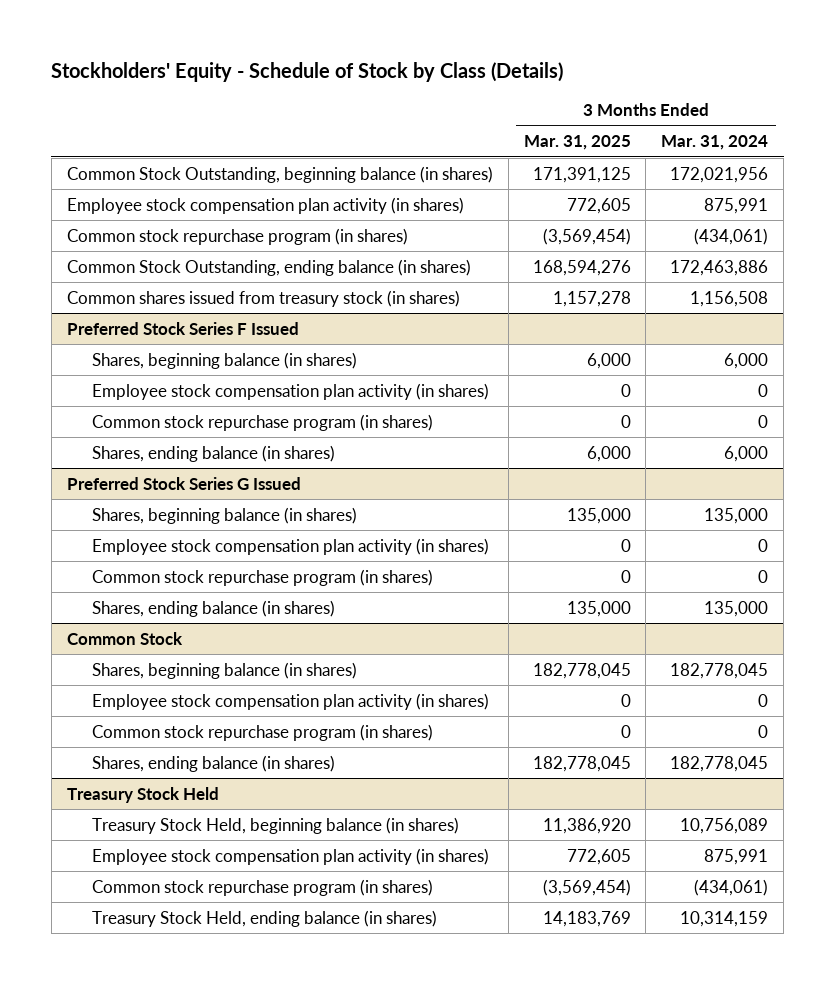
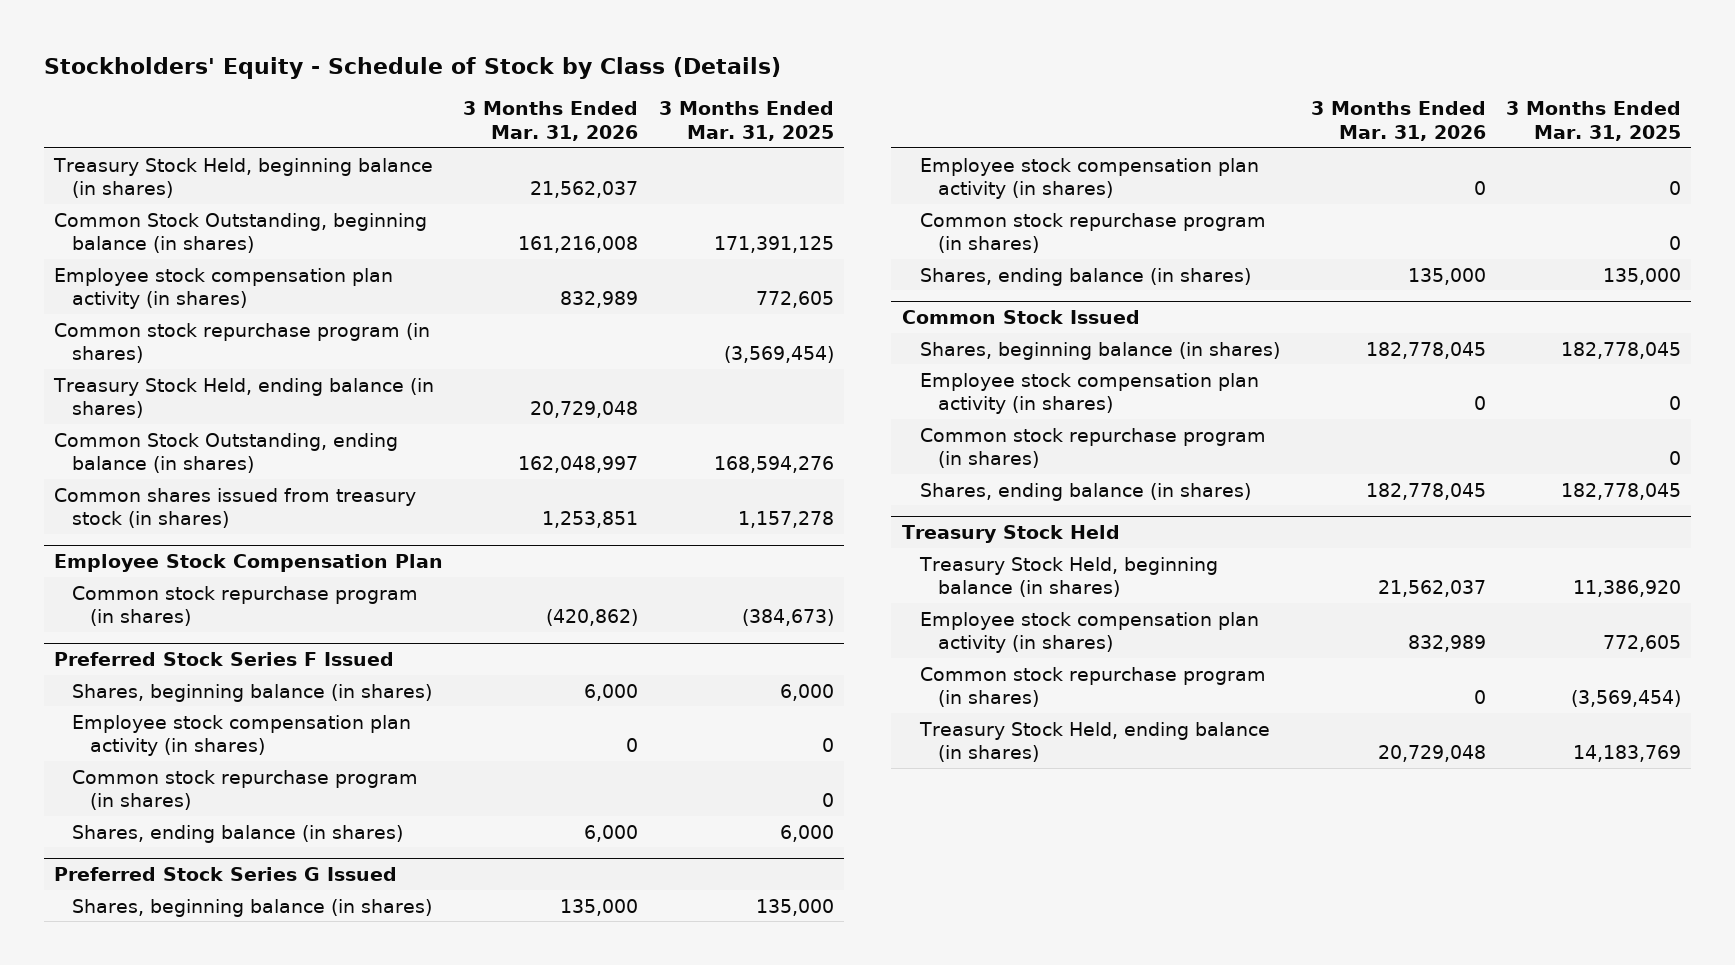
- | 3 Months Ended Mar. 31, 2025 | 3 Months Ended Mar. 31, 2024
+ | 3 Months Ended Mar. 31, 2026 | 3 Months Ended Mar. 31, 2025
+ Treasury Stock Held, beginning balance (in shares) | 21,562,037 |
+ Treasury Stock Held, ending balance (in shares) | 20,729,048 |
+ Employee Stock Compensation Plan
+ Common stock repurchase program (in shares) | (420,862) | (384,673)
- Common Stock
+ Common Stock Issued

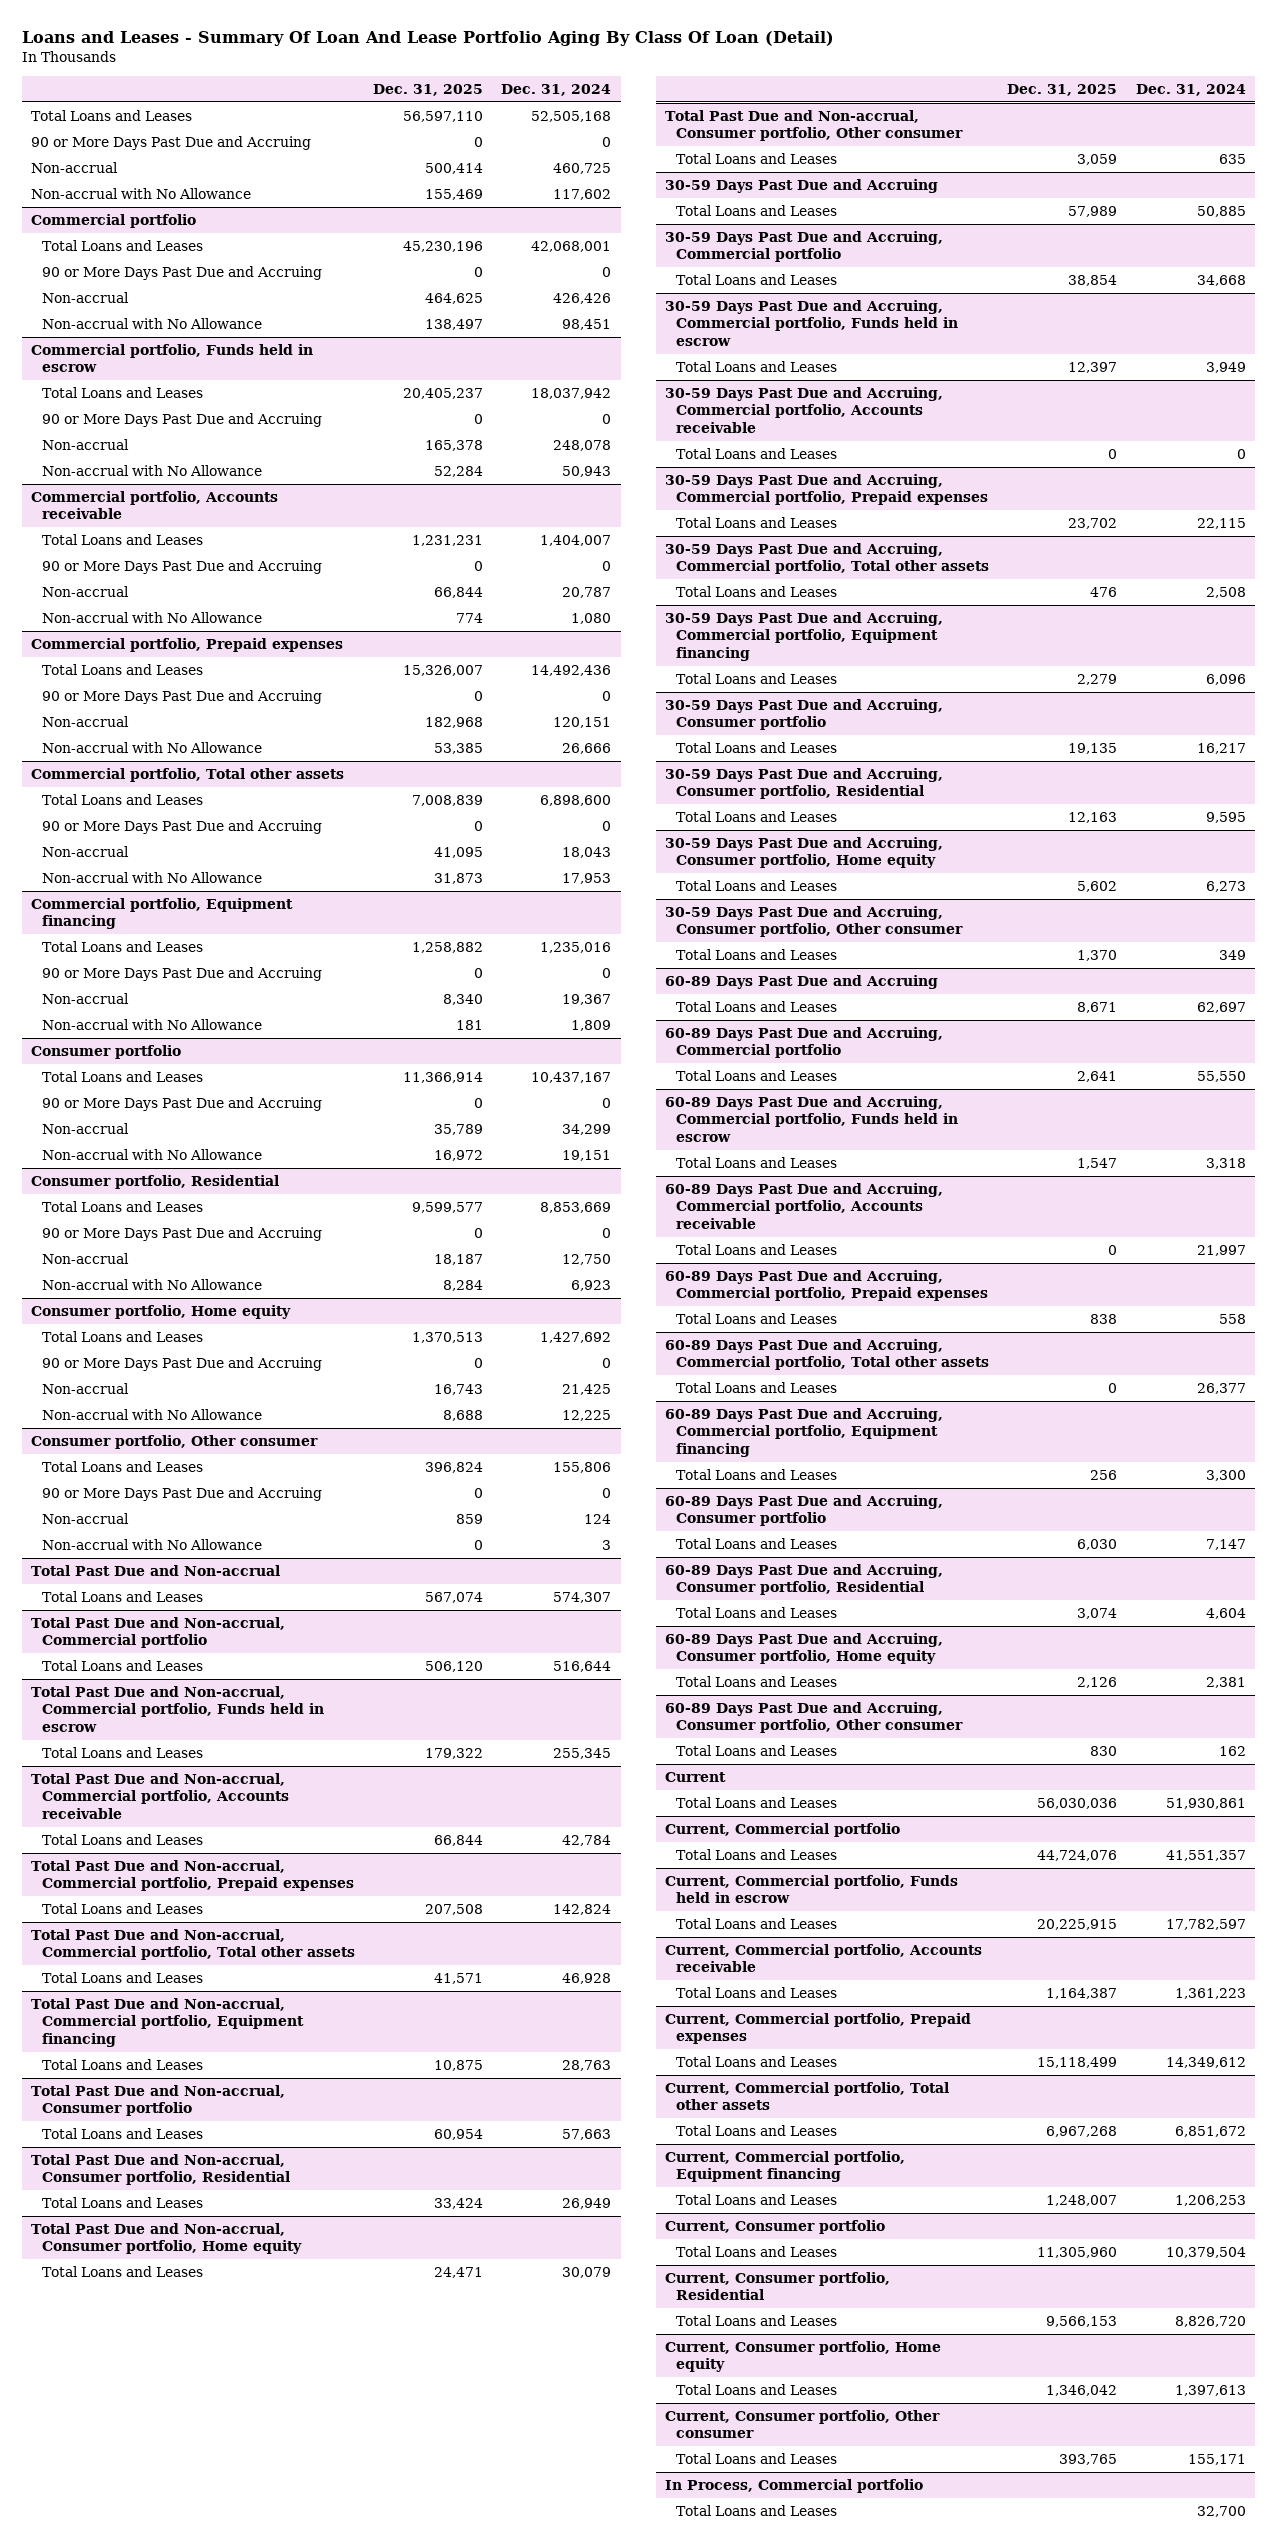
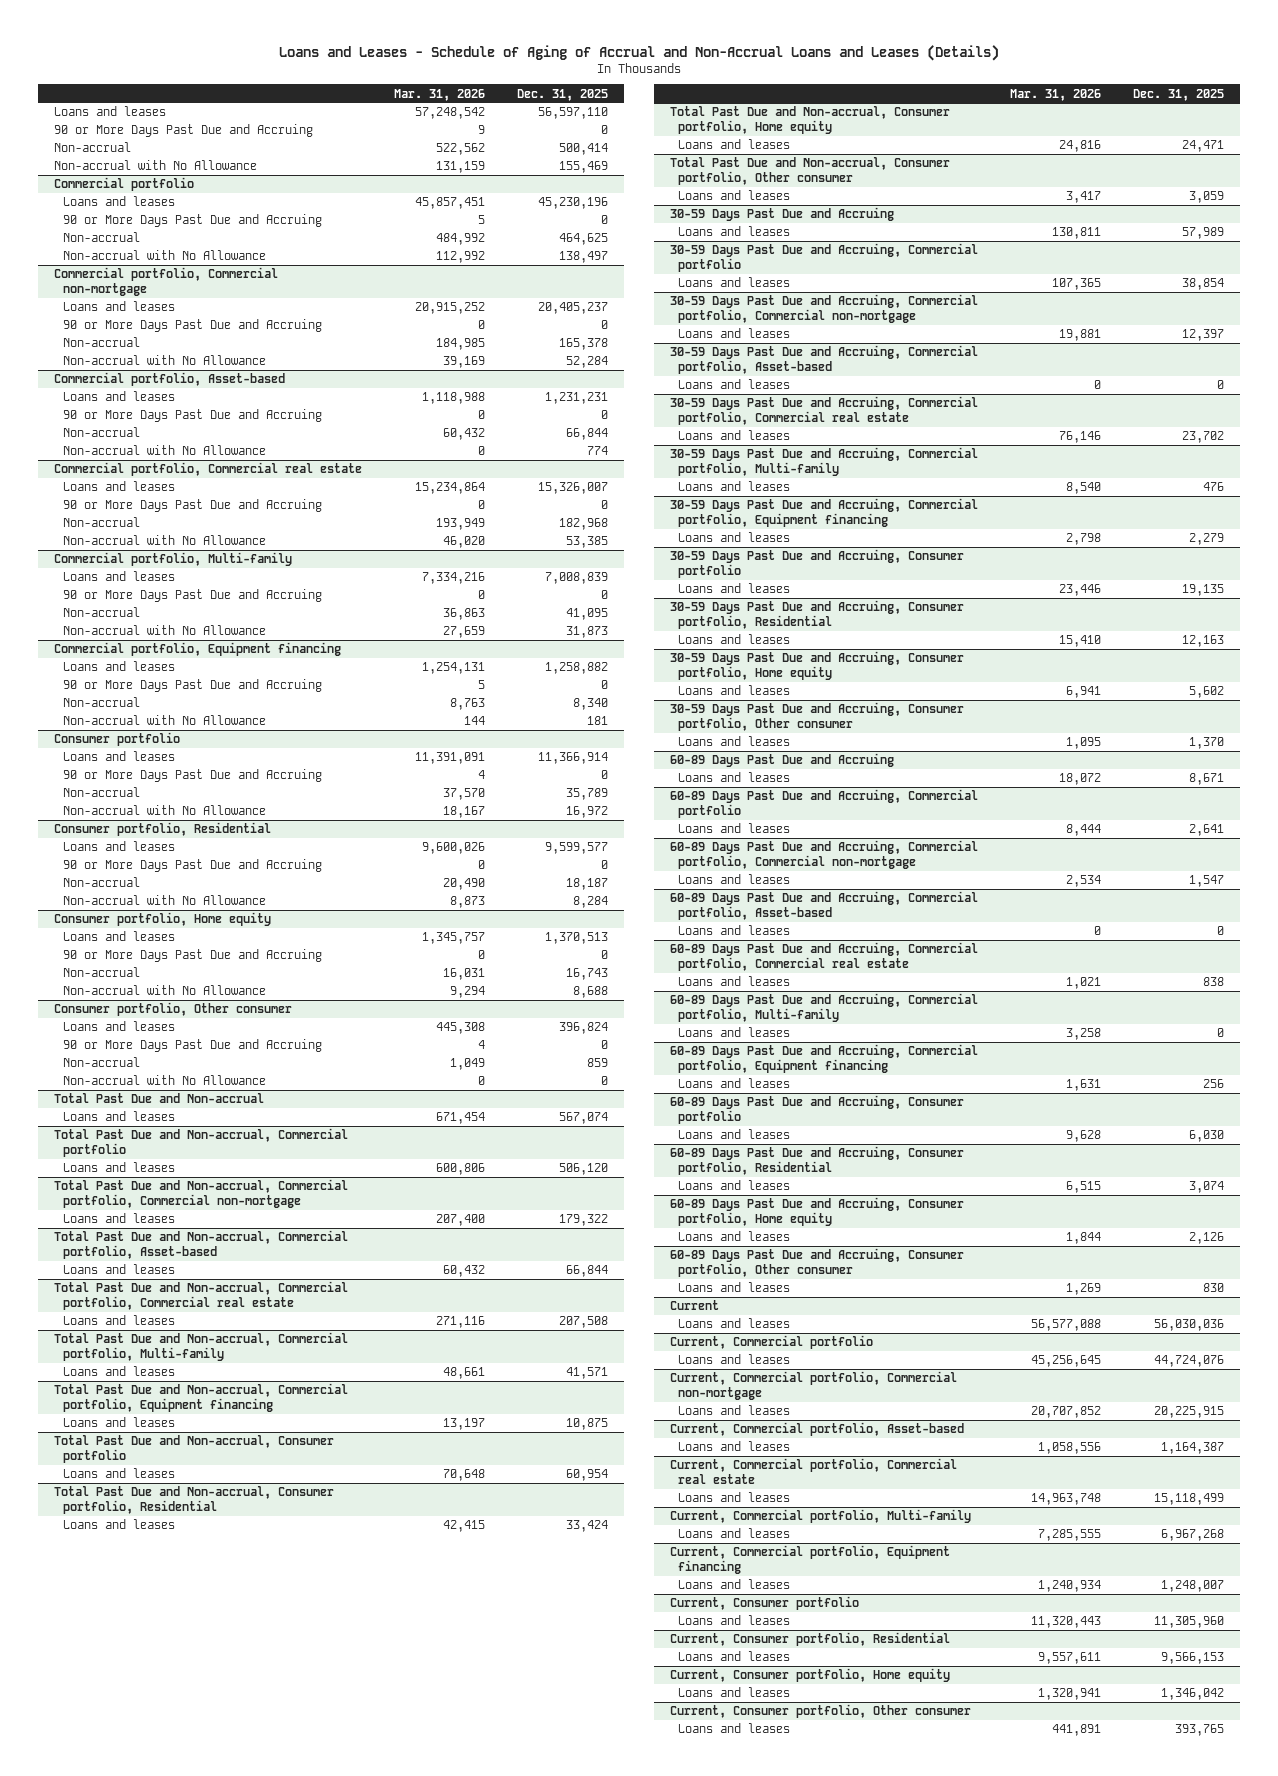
- Loans and Leases - Summary Of Loan And Lease Portfolio Aging By Class Of Loan (Detail)
+ Loans and Leases - Schedule of Aging of Accrual and Non-Accrual Loans and Leases (Details)
- | Dec. 31, 2025 | Dec. 31, 2024
+ | Mar. 31, 2026 | Dec. 31, 2025
- Total Loans and Leases | 56,597,110 | 52,505,168
+ Loans and leases | 57,248,542 | 56,597,110
@ Commercial portfolio
- Total Loans and Leases | 45,230,196 | 42,068,001
+ Loans and leases | 45,857,451 | 45,230,196
- Commercial portfolio, Funds held in escrow
- Total Loans and Leases | 20,405,237 | 18,037,942
+ Commercial portfolio, Commercial non-mortgage
+ Loans and leases | 20,915,252 | 20,405,237
- Commercial portfolio, Accounts receivable
- Total Loans and Leases | 1,231,231 | 1,404,007
+ Commercial portfolio, Asset-based
+ Loans and leases | 1,118,988 | 1,231,231
- Commercial portfolio, Prepaid expenses
- Total Loans and Leases | 15,326,007 | 14,492,436
+ Commercial portfolio, Commercial real estate
+ Loans and leases | 15,234,864 | 15,326,007
- Commercial portfolio, Total other assets
- Total Loans and Leases | 7,008,839 | 6,898,600
+ Commercial portfolio, Multi-family
+ Loans and leases | 7,334,216 | 7,008,839
@ Commercial portfolio, Equipment financing
- Total Loans and Leases | 1,258,882 | 1,235,016
+ Loans and leases | 1,254,131 | 1,258,882
@ Consumer portfolio
- Total Loans and Leases | 11,366,914 | 10,437,167
+ Loans and leases | 11,391,091 | 11,366,914
@ Consumer portfolio, Residential
- Total Loans and Leases | 9,599,577 | 8,853,669
+ Loans and leases | 9,600,026 | 9,599,577
@ Consumer portfolio, Home equity
- Total Loans and Leases | 1,370,513 | 1,427,692
+ Loans and leases | 1,345,757 | 1,370,513
@ Consumer portfolio, Other consumer
- Total Loans and Leases | 396,824 | 155,806
+ Loans and leases | 445,308 | 396,824
@ Total Past Due and Non-accrual
- Total Loans and Leases | 567,074 | 574,307
+ Loans and leases | 671,454 | 567,074
@ Total Past Due and Non-accrual, Commercial portfolio
- Total Loans and Leases | 506,120 | 516,644
- Total Past Due and Non-accrual, Commercial portfolio, Funds held in escrow
- Total Loans and Leases | 179,322 | 255,345
- Total Past Due and Non-accrual, Commercial portfolio, Accounts receivable
- Total Loans and Leases | 66,844 | 42,784
- Total Past Due and Non-accrual, Commercial portfolio, Prepaid expenses
- Total Loans and Leases | 207,508 | 142,824
- Total Past Due and Non-accrual, Commercial portfolio, Total other assets
- Total Loans and Leases | 41,571 | 46,928
@ Total Past Due and Non-accrual, Commercial portfolio
+ Loans and leases | 600,806 | 506,120
+ Total Past Due and Non-accrual, Commercial portfolio, Commercial non-mortgage
+ Loans and leases | 207,400 | 179,322
+ Total Past Due and Non-accrual, Commercial portfolio, Asset-based
+ Loans and leases | 60,432 | 66,844
+ Total Past Due and Non-accrual, Commercial portfolio, Commercial real estate
+ Loans and leases | 271,116 | 207,508
+ Total Past Due and Non-accrual, Commercial portfolio, Multi-family
+ Loans and leases | 48,661 | 41,571
@ Total Past Due and Non-accrual, Commercial portfolio, Equipment financing
- Total Loans and Leases | 10,875 | 28,763
+ Loans and leases | 13,197 | 10,875
@ Total Past Due and Non-accrual, Consumer portfolio
- Total Loans and Leases | 60,954 | 57,663
+ Loans and leases | 70,648 | 60,954
@ Total Past Due and Non-accrual, Consumer portfolio, Residential
- Total Loans and Leases | 33,424 | 26,949
+ Loans and leases | 42,415 | 33,424
@ Total Past Due and Non-accrual, Consumer portfolio, Home equity
- Total Loans and Leases | 24,471 | 30,079
+ Loans and leases | 24,816 | 24,471
@ Total Past Due and Non-accrual, Consumer portfolio, Other consumer
- Total Loans and Leases | 3,059 | 635
+ Loans and leases | 3,417 | 3,059
@ 30-59 Days Past Due and Accruing
- Total Loans and Leases | 57,989 | 50,885
+ Loans and leases | 130,811 | 57,989
@ 30-59 Days Past Due and Accruing, Commercial portfolio
- Total Loans and Leases | 38,854 | 34,668
- 30-59 Days Past Due and Accruing, Commercial portfolio, Funds held in escrow
- Total Loans and Leases | 12,397 | 3,949
- 30-59 Days Past Due and Accruing, Commercial portfolio, Accounts receivable
- Total Loans and Leases | 0 | 0
- 30-59 Days Past Due and Accruing, Commercial portfolio, Prepaid expenses
- Total Loans and Leases | 23,702 | 22,115
- 30-59 Days Past Due and Accruing, Commercial portfolio, Total other assets
- Total Loans and Leases | 476 | 2,508
@ 30-59 Days Past Due and Accruing, Commercial portfolio
+ Loans and leases | 107,365 | 38,854
+ 30-59 Days Past Due and Accruing, Commercial portfolio, Commercial non-mortgage
+ Loans and leases | 19,881 | 12,397
+ 30-59 Days Past Due and Accruing, Commercial portfolio, Asset-based
+ Loans and leases | 0 | 0
+ 30-59 Days Past Due and Accruing, Commercial portfolio, Commercial real estate
+ Loans and leases | 76,146 | 23,702
+ 30-59 Days Past Due and Accruing, Commercial portfolio, Multi-family
+ Loans and leases | 8,540 | 476
@ 30-59 Days Past Due and Accruing, Commercial portfolio, Equipment financing
- Total Loans and Leases | 2,279 | 6,096
+ Loans and leases | 2,798 | 2,279
@ 30-59 Days Past Due and Accruing, Consumer portfolio
- Total Loans and Leases | 19,135 | 16,217
+ Loans and leases | 23,446 | 19,135
@ 30-59 Days Past Due and Accruing, Consumer portfolio, Residential
- Total Loans and Leases | 12,163 | 9,595
+ Loans and leases | 15,410 | 12,163
@ 30-59 Days Past Due and Accruing, Consumer portfolio, Home equity
- Total Loans and Leases | 5,602 | 6,273
+ Loans and leases | 6,941 | 5,602
@ 30-59 Days Past Due and Accruing, Consumer portfolio, Other consumer
- Total Loans and Leases | 1,370 | 349
+ Loans and leases | 1,095 | 1,370
@ 60-89 Days Past Due and Accruing
- Total Loans and Leases | 8,671 | 62,697
+ Loans and leases | 18,072 | 8,671
@ 60-89 Days Past Due and Accruing, Commercial portfolio
- Total Loans and Leases | 2,641 | 55,550
- 60-89 Days Past Due and Accruing, Commercial portfolio, Funds held in escrow
- Total Loans and Leases | 1,547 | 3,318
- 60-89 Days Past Due and Accruing, Commercial portfolio, Accounts receivable
- Total Loans and Leases | 0 | 21,997
- 60-89 Days Past Due and Accruing, Commercial portfolio, Prepaid expenses
- Total Loans and Leases | 838 | 558
- 60-89 Days Past Due and Accruing, Commercial portfolio, Total other assets
- Total Loans and Leases | 0 | 26,377
@ 60-89 Days Past Due and Accruing, Commercial portfolio
+ Loans and leases | 8,444 | 2,641
+ 60-89 Days Past Due and Accruing, Commercial portfolio, Commercial non-mortgage
+ Loans and leases | 2,534 | 1,547
+ 60-89 Days Past Due and Accruing, Commercial portfolio, Asset-based
+ Loans and leases | 0 | 0
+ 60-89 Days Past Due and Accruing, Commercial portfolio, Commercial real estate
+ Loans and leases | 1,021 | 838
+ 60-89 Days Past Due and Accruing, Commercial portfolio, Multi-family
+ Loans and leases | 3,258 | 0
@ 60-89 Days Past Due and Accruing, Commercial portfolio, Equipment financing
- Total Loans and Leases | 256 | 3,300
+ Loans and leases | 1,631 | 256
@ 60-89 Days Past Due and Accruing, Consumer portfolio
- Total Loans and Leases | 6,030 | 7,147
+ Loans and leases | 9,628 | 6,030
@ 60-89 Days Past Due and Accruing, Consumer portfolio, Residential
- Total Loans and Leases | 3,074 | 4,604
+ Loans and leases | 6,515 | 3,074
@ 60-89 Days Past Due and Accruing, Consumer portfolio, Home equity
- Total Loans and Leases | 2,126 | 2,381
+ Loans and leases | 1,844 | 2,126
@ 60-89 Days Past Due and Accruing, Consumer portfolio, Other consumer
- Total Loans and Leases | 830 | 162
+ Loans and leases | 1,269 | 830
@ Current
- Total Loans and Leases | 56,030,036 | 51,930,861
+ Loans and leases | 56,577,088 | 56,030,036
@ Current, Commercial portfolio
- Total Loans and Leases | 44,724,076 | 41,551,357
- Current, Commercial portfolio, Funds held in escrow
- Total Loans and Leases | 20,225,915 | 17,782,597
- Current, Commercial portfolio, Accounts receivable
- Total Loans and Leases | 1,164,387 | 1,361,223
- Current, Commercial portfolio, Prepaid expenses
- Total Loans and Leases | 15,118,499 | 14,349,612
- Current, Commercial portfolio, Total other assets
- Total Loans and Leases | 6,967,268 | 6,851,672
@ Current, Commercial portfolio
+ Loans and leases | 45,256,645 | 44,724,076
+ Current, Commercial portfolio, Commercial non-mortgage
+ Loans and leases | 20,707,852 | 20,225,915
+ Current, Commercial portfolio, Asset-based
+ Loans and leases | 1,058,556 | 1,164,387
+ Current, Commercial portfolio, Commercial real estate
+ Loans and leases | 14,963,748 | 15,118,499
+ Current, Commercial portfolio, Multi-family
+ Loans and leases | 7,285,555 | 6,967,268
@ Current, Commercial portfolio, Equipment financing
- Total Loans and Leases | 1,248,007 | 1,206,253
+ Loans and leases | 1,240,934 | 1,248,007
@ Current, Consumer portfolio
- Total Loans and Leases | 11,305,960 | 10,379,504
+ Loans and leases | 11,320,443 | 11,305,960
@ Current, Consumer portfolio, Residential
- Total Loans and Leases | 9,566,153 | 8,826,720
+ Loans and leases | 9,557,611 | 9,566,153
@ Current, Consumer portfolio, Home equity
- Total Loans and Leases | 1,346,042 | 1,397,613
+ Loans and leases | 1,320,941 | 1,346,042
@ Current, Consumer portfolio, Other consumer
- Total Loans and Leases | 393,765 | 155,171
- In Process, Commercial portfolio
- Total Loans and Leases | | 32,700
@ Current, Consumer portfolio, Other consumer
+ Loans and leases | 441,891 | 393,765

